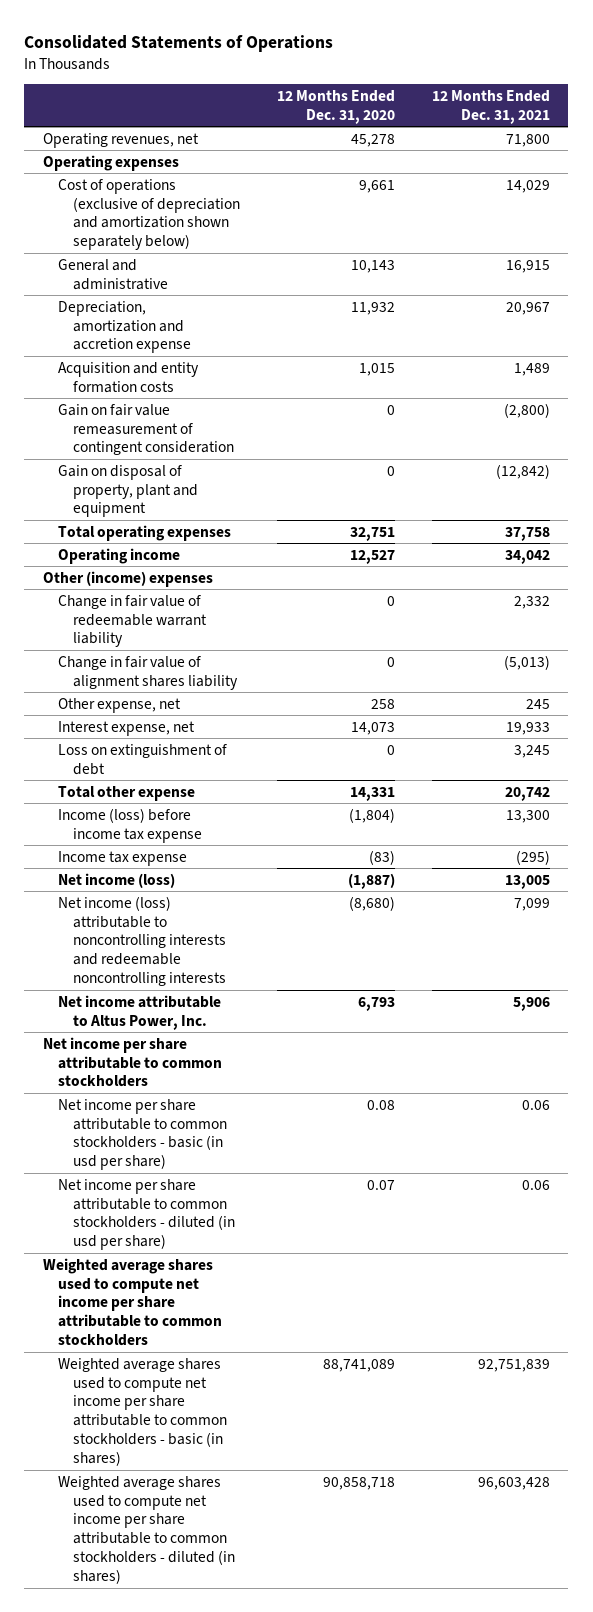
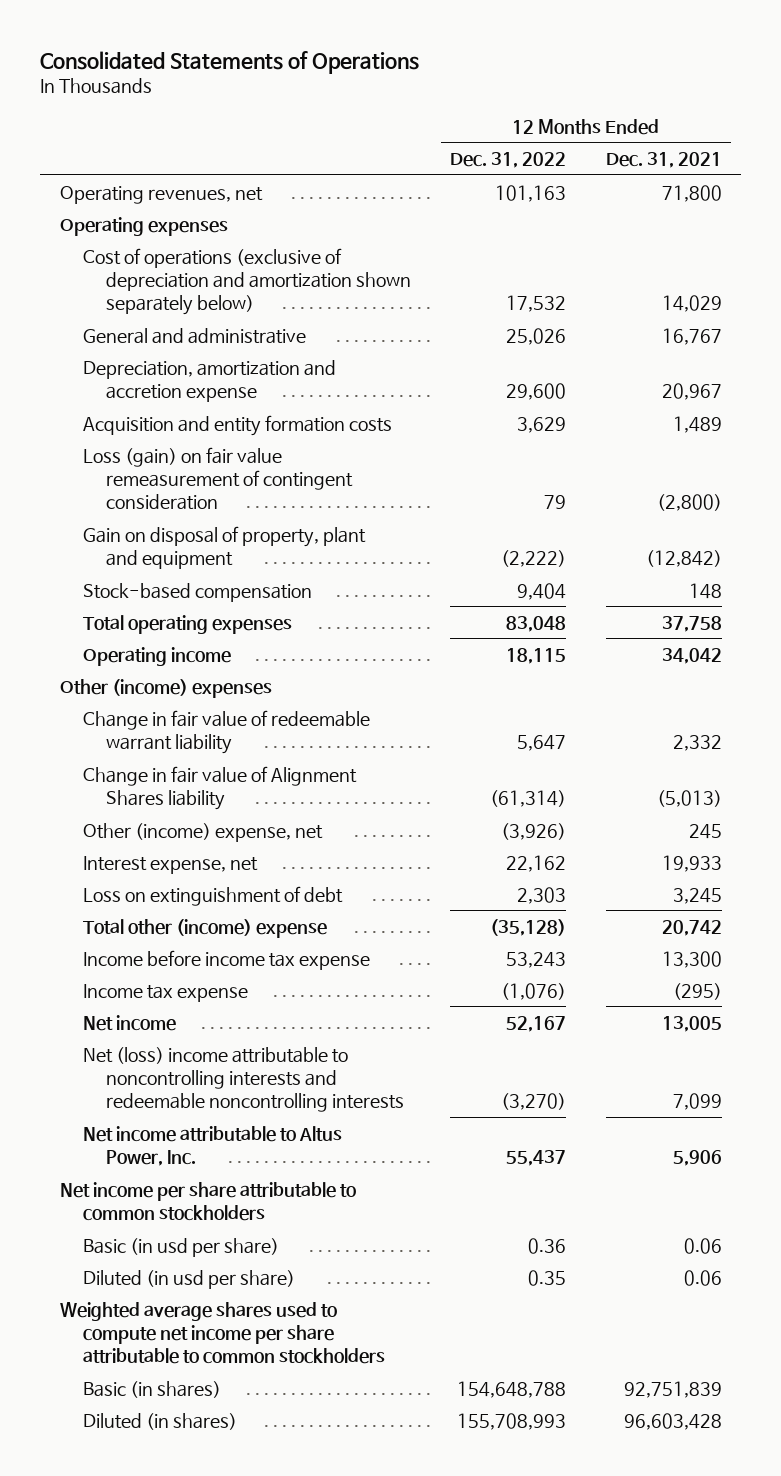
- | 12 Months Ended Dec. 31, 2020 | 12 Months Ended Dec. 31, 2021
+ | 12 Months Ended Dec. 31, 2022 | 12 Months Ended Dec. 31, 2021
- General and administrative | 10,143 | 16,915
+ General and administrative | 25,026 | 16,767
- Gain on fair value remeasurement of contingent consideration | 0 | (2,800)
+ Loss (gain) on fair value remeasurement of contingent consideration | 79 | (2,800)
+ Stock-based compensation | 9,404 | 148
- Change in fair value of alignment shares liability | 0 | (5,013)
- Other expense, net | 258 | 245
+ Change in fair value of Alignment Shares liability | (61,314) | (5,013)
+ Other (income) expense, net | (3,926) | 245
- Total other expense | 14,331 | 20,742
- Income (loss) before income tax expense | (1,804) | 13,300
+ Total other (income) expense | (35,128) | 20,742
+ Income before income tax expense | 53,243 | 13,300
- Net income (loss) | (1,887) | 13,005
- Net income (loss) attributable to noncontrolling interests and redeemable noncontrolling interests | (8,680) | 7,099
+ Net income | 52,167 | 13,005
+ Net (loss) income attributable to noncontrolling interests and redeemable noncontrolling interests | (3,270) | 7,099
- Net income per share attributable to common stockholders - basic (in usd per share) | 0.08 | 0.06
- Net income per share attributable to common stockholders - diluted (in usd per share) | 0.07 | 0.06
+ Basic (in usd per share) | 0.36 | 0.06
+ Diluted (in usd per share) | 0.35 | 0.06
- Weighted average shares used to compute net income per share attributable to common stockholders - basic (in shares) | 88,741,089 | 92,751,839
- Weighted average shares used to compute net income per share attributable to common stockholders - diluted (in shares) | 90,858,718 | 96,603,428
+ Basic (in shares) | 154,648,788 | 92,751,839
+ Diluted (in shares) | 155,708,993 | 96,603,428

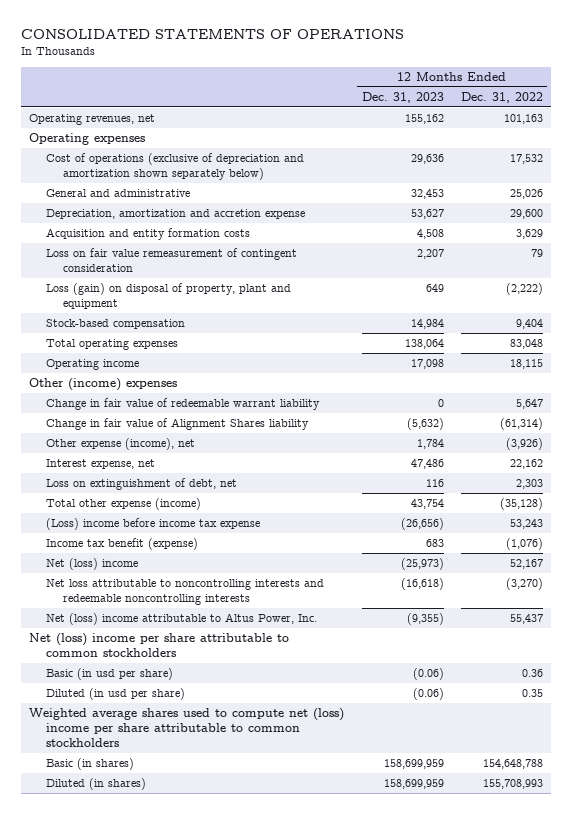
- Consolidated Statements of Operations
+ CONSOLIDATED STATEMENTS OF OPERATIONS
- | 12 Months Ended Dec. 31, 2022 | 12 Months Ended Dec. 31, 2021
+ | 12 Months Ended Dec. 31, 2023 | 12 Months Ended Dec. 31, 2022
- Loss (gain) on fair value remeasurement of contingent consideration | 79 | (2,800)
- Gain on disposal of property, plant and equipment | (2,222) | (12,842)
+ Loss on fair value remeasurement of contingent consideration | 2,207 | 79
+ Loss (gain) on disposal of property, plant and equipment | 649 | (2,222)
- Other (income) expense, net | (3,926) | 245
+ Other expense (income), net | 1,784 | (3,926)
- Loss on extinguishment of debt | 2,303 | 3,245
- Total other (income) expense | (35,128) | 20,742
- Income before income tax expense | 53,243 | 13,300
- Income tax expense | (1,076) | (295)
- Net income | 52,167 | 13,005
- Net (loss) income attributable to noncontrolling interests and redeemable noncontrolling interests | (3,270) | 7,099
- Net income attributable to Altus Power, Inc. | 55,437 | 5,906
- Net income per share attributable to common stockholders
+ Loss on extinguishment of debt, net | 116 | 2,303
+ Total other expense (income) | 43,754 | (35,128)
+ (Loss) income before income tax expense | (26,656) | 53,243
+ Income tax benefit (expense) | 683 | (1,076)
+ Net (loss) income | (25,973) | 52,167
+ Net loss attributable to noncontrolling interests and redeemable noncontrolling interests | (16,618) | (3,270)
+ Net (loss) income attributable to Altus Power, Inc. | (9,355) | 55,437
+ Net (loss) income per share attributable to common stockholders
- Weighted average shares used to compute net income per share attributable to common stockholders
+ Weighted average shares used to compute net (loss) income per share attributable to common stockholders

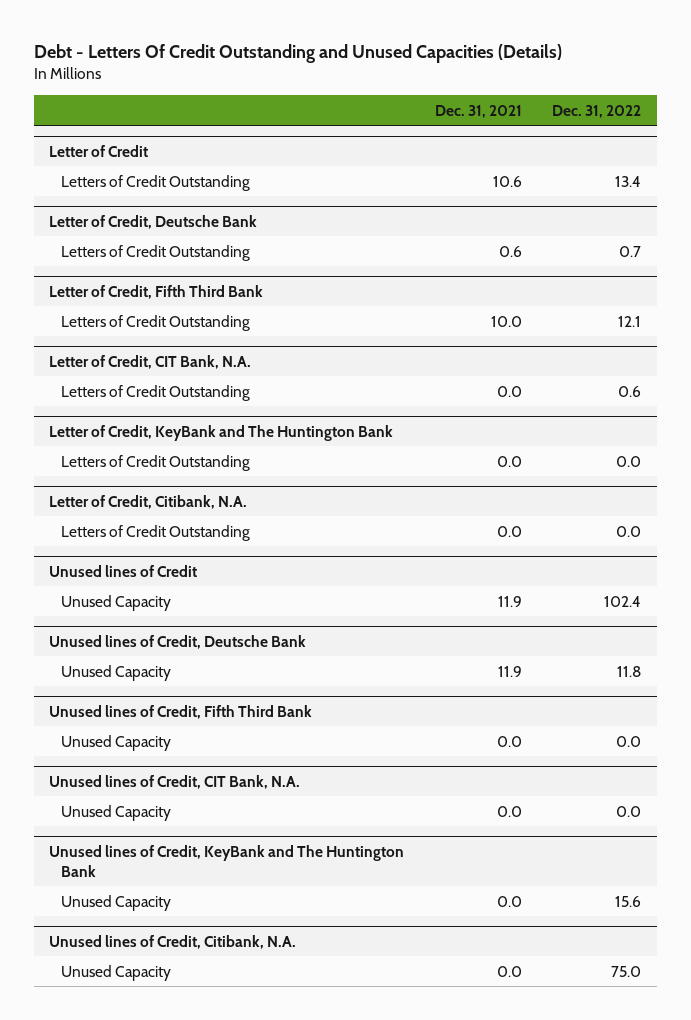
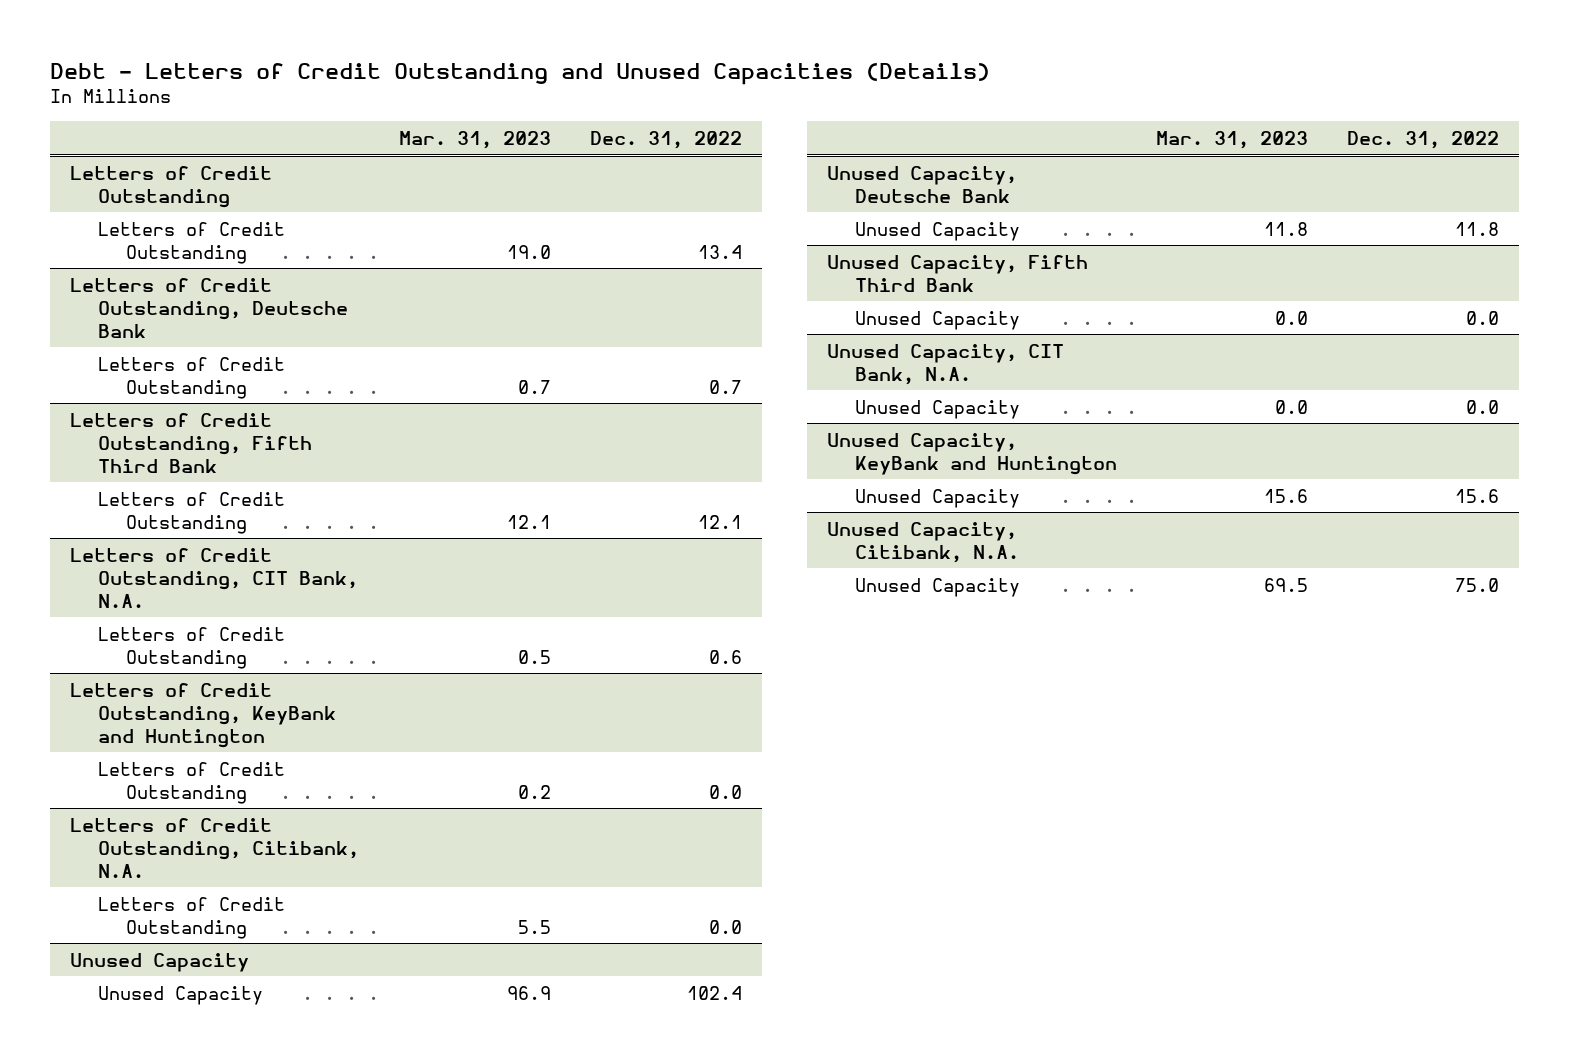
- Debt - Letters Of Credit Outstanding and Unused Capacities (Details)
+ Debt - Letters of Credit Outstanding and Unused Capacities (Details)
- | Dec. 31, 2021 | Dec. 31, 2022
+ | Mar. 31, 2023 | Dec. 31, 2022
- Letter of Credit
+ Letters of Credit Outstanding
- Letter of Credit, Deutsche Bank
+ Letters of Credit Outstanding, Deutsche Bank
- Letter of Credit, Fifth Third Bank
+ Letters of Credit Outstanding, Fifth Third Bank
- Letter of Credit, CIT Bank, N.A.
+ Letters of Credit Outstanding, CIT Bank, N.A.
- Letter of Credit, KeyBank and The Huntington Bank
+ Letters of Credit Outstanding, KeyBank and Huntington
- Letter of Credit, Citibank, N.A.
+ Letters of Credit Outstanding, Citibank, N.A.
- Unused lines of Credit
+ Unused Capacity
- Unused lines of Credit, Deutsche Bank
+ Unused Capacity, Deutsche Bank
- Unused lines of Credit, Fifth Third Bank
+ Unused Capacity, Fifth Third Bank
- Unused lines of Credit, CIT Bank, N.A.
+ Unused Capacity, CIT Bank, N.A.
- Unused lines of Credit, KeyBank and The Huntington Bank
+ Unused Capacity, KeyBank and Huntington
- Unused lines of Credit, Citibank, N.A.
+ Unused Capacity, Citibank, N.A.

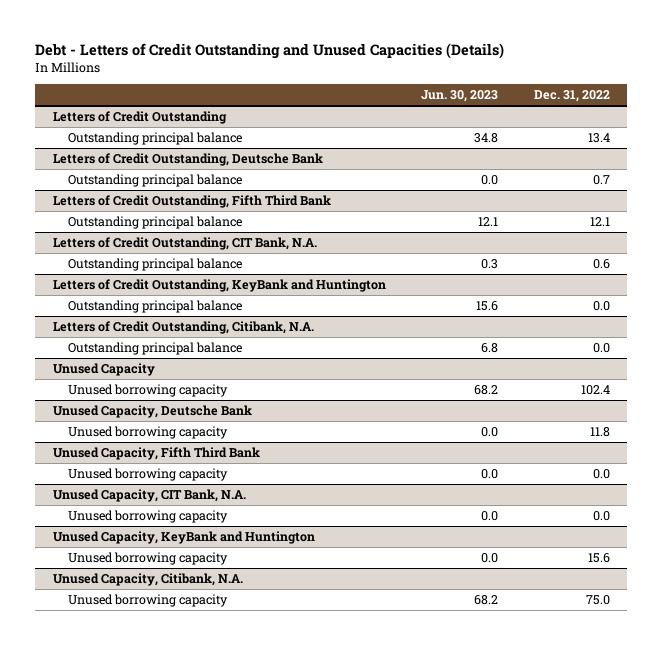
- | Mar. 31, 2023 | Dec. 31, 2022
+ | Jun. 30, 2023 | Dec. 31, 2022
@ Letters of Credit Outstanding
- Letters of Credit Outstanding | 19.0 | 13.4
+ Outstanding principal balance | 34.8 | 13.4
@ Letters of Credit Outstanding, Deutsche Bank
- Letters of Credit Outstanding | 0.7 | 0.7
+ Outstanding principal balance | 0.0 | 0.7
@ Letters of Credit Outstanding, Fifth Third Bank
- Letters of Credit Outstanding | 12.1 | 12.1
+ Outstanding principal balance | 12.1 | 12.1
@ Letters of Credit Outstanding, CIT Bank, N.A.
- Letters of Credit Outstanding | 0.5 | 0.6
+ Outstanding principal balance | 0.3 | 0.6
@ Letters of Credit Outstanding, KeyBank and Huntington
- Letters of Credit Outstanding | 0.2 | 0.0
+ Outstanding principal balance | 15.6 | 0.0
@ Letters of Credit Outstanding, Citibank, N.A.
- Letters of Credit Outstanding | 5.5 | 0.0
+ Outstanding principal balance | 6.8 | 0.0
@ Unused Capacity
- Unused Capacity | 96.9 | 102.4
+ Unused borrowing capacity | 68.2 | 102.4
@ Unused Capacity, Deutsche Bank
- Unused Capacity | 11.8 | 11.8
+ Unused borrowing capacity | 0.0 | 11.8
@ Unused Capacity, Fifth Third Bank
- Unused Capacity | 0.0 | 0.0
+ Unused borrowing capacity | 0.0 | 0.0
@ Unused Capacity, CIT Bank, N.A.
- Unused Capacity | 0.0 | 0.0
+ Unused borrowing capacity | 0.0 | 0.0
@ Unused Capacity, KeyBank and Huntington
- Unused Capacity | 15.6 | 15.6
+ Unused borrowing capacity | 0.0 | 15.6
@ Unused Capacity, Citibank, N.A.
- Unused Capacity | 69.5 | 75.0
+ Unused borrowing capacity | 68.2 | 75.0

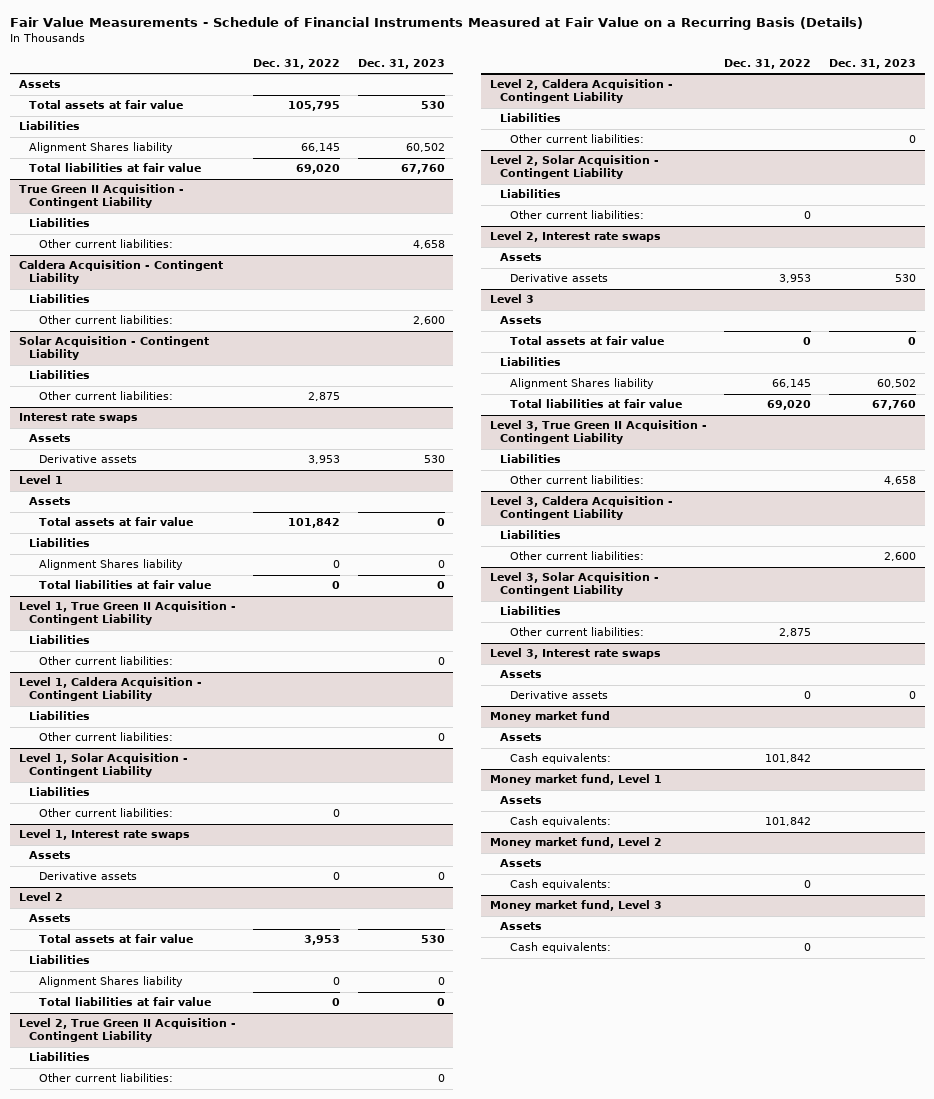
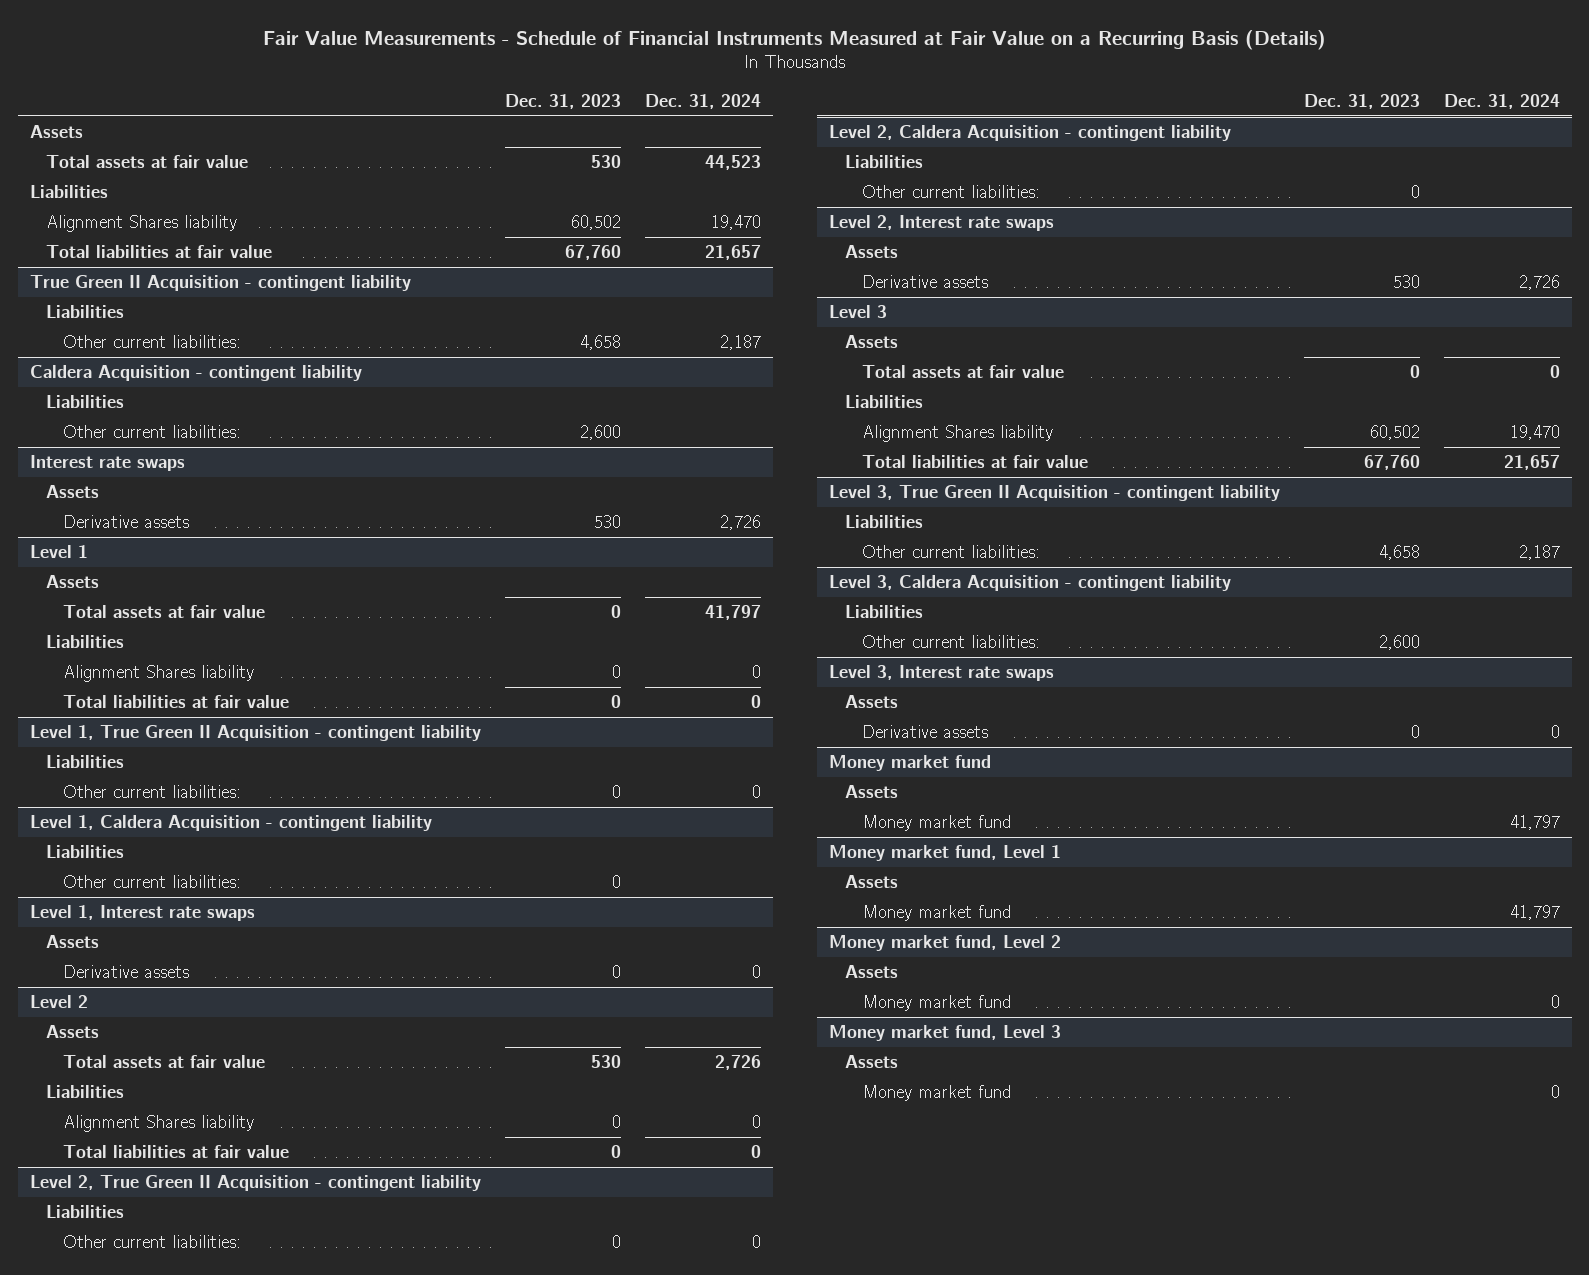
- | Dec. 31, 2022 | Dec. 31, 2023
+ | Dec. 31, 2023 | Dec. 31, 2024
- True Green II Acquisition - Contingent Liability
+ True Green II Acquisition - contingent liability
- Caldera Acquisition - Contingent Liability
+ Caldera Acquisition - contingent liability
- Solar Acquisition - Contingent Liability
- Liabilities
- Other current liabilities: | 2,875 |
- Level 1, True Green II Acquisition - Contingent Liability
+ Level 1, True Green II Acquisition - contingent liability
- Level 1, Caldera Acquisition - Contingent Liability
+ Level 1, Caldera Acquisition - contingent liability
- Level 1, Solar Acquisition - Contingent Liability
- Liabilities
- Other current liabilities: | 0 |
- Level 2, True Green II Acquisition - Contingent Liability
+ Level 2, True Green II Acquisition - contingent liability
- Level 2, Caldera Acquisition - Contingent Liability
+ Level 2, Caldera Acquisition - contingent liability
- Level 2, Solar Acquisition - Contingent Liability
- Liabilities
- Other current liabilities: | 0 |
- Level 3, True Green II Acquisition - Contingent Liability
+ Level 3, True Green II Acquisition - contingent liability
- Level 3, Caldera Acquisition - Contingent Liability
+ Level 3, Caldera Acquisition - contingent liability
- Level 3, Solar Acquisition - Contingent Liability
- Liabilities
- Other current liabilities: | 2,875 |
@ Money market fund
- Cash equivalents: | 101,842 |
+ Money market fund | | 41,797
@ Money market fund, Level 1
- Cash equivalents: | 101,842 |
+ Money market fund | | 41,797
@ Money market fund, Level 2
- Cash equivalents: | 0 |
+ Money market fund | | 0
@ Money market fund, Level 3
- Cash equivalents: | 0 |
+ Money market fund | | 0

